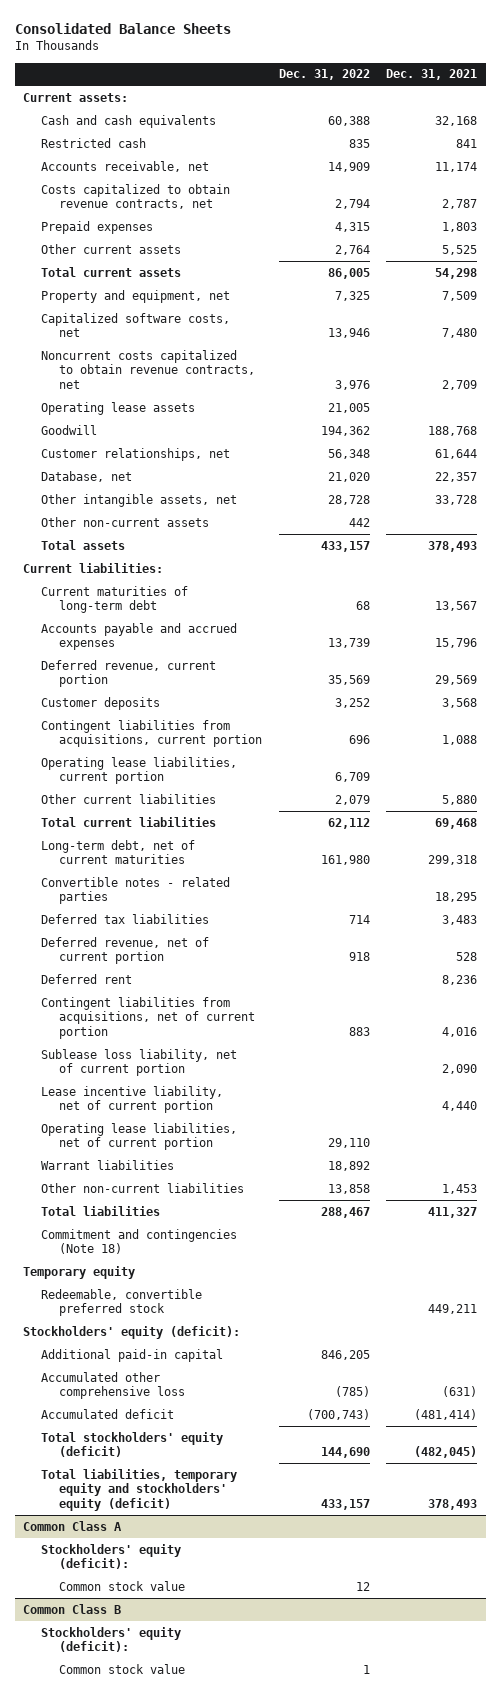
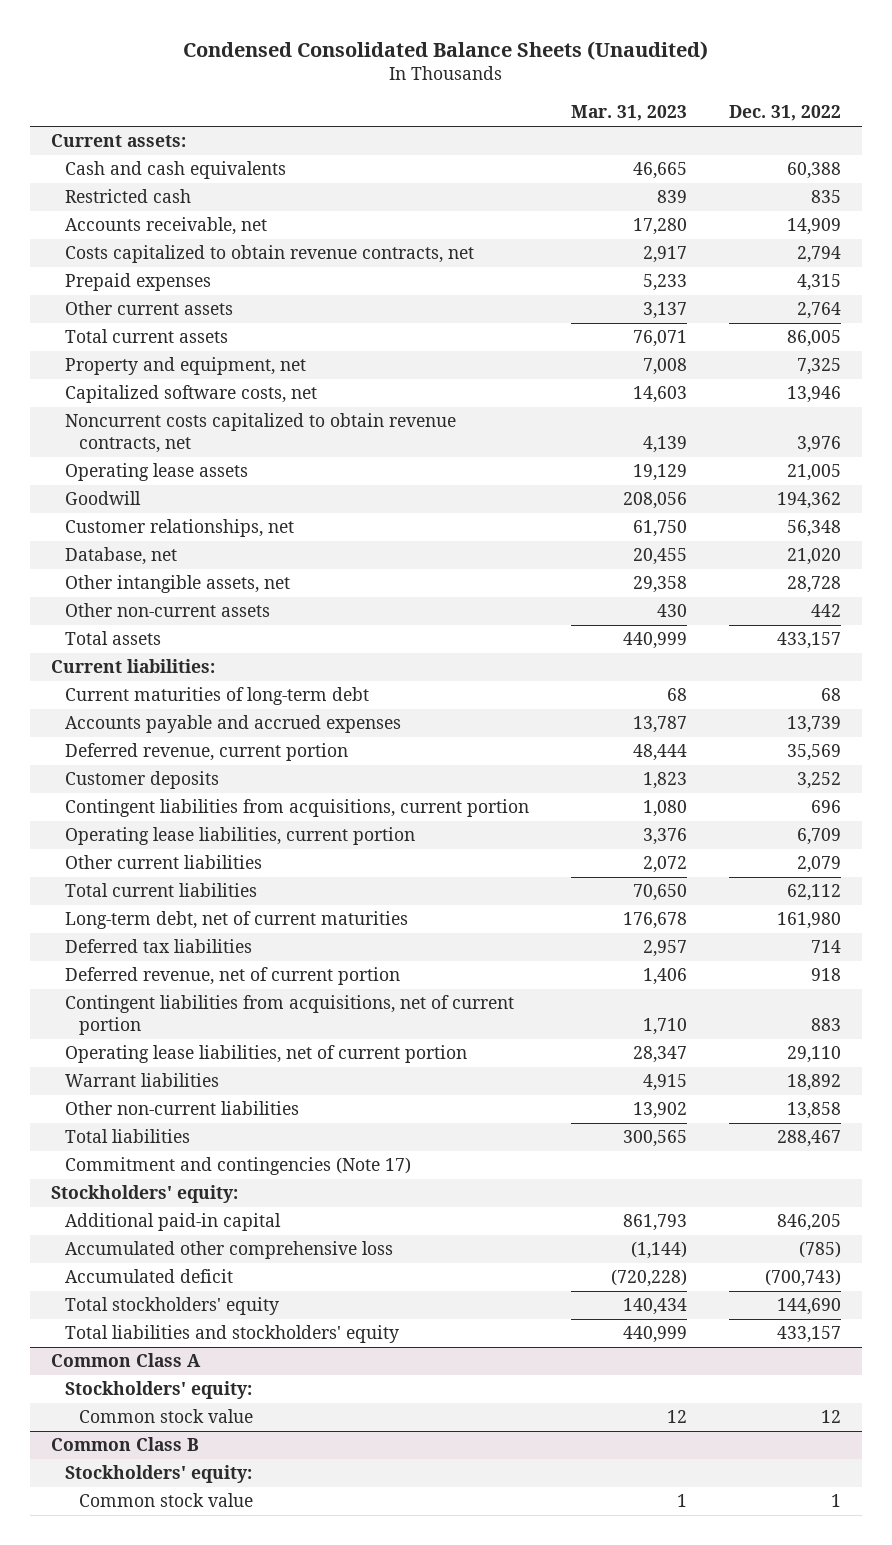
- Consolidated Balance Sheets
+ Condensed Consolidated Balance Sheets (Unaudited)
- | Dec. 31, 2022 | Dec. 31, 2021
+ | Mar. 31, 2023 | Dec. 31, 2022
- Convertible notes - related parties | | 18,295
- Deferred rent | | 8,236
- Sublease loss liability, net of current portion | | 2,090
- Lease incentive liability, net of current portion | | 4,440
- Commitment and contingencies (Note 18)
- Temporary equity
- Redeemable, convertible preferred stock | | 449,211
- Stockholders' equity (deficit):
+ Commitment and contingencies (Note 17)
+ Stockholders' equity:
- Total stockholders' equity (deficit) | 144,690 | (482,045)
- Total liabilities, temporary equity and stockholders' equity (deficit) | 433,157 | 378,493
+ Total stockholders' equity | 140,434 | 144,690
+ Total liabilities and stockholders' equity | 440,999 | 433,157
@ Common Class A
- Stockholders' equity (deficit):
+ Stockholders' equity:
@ Common Class B
- Stockholders' equity (deficit):
+ Stockholders' equity:

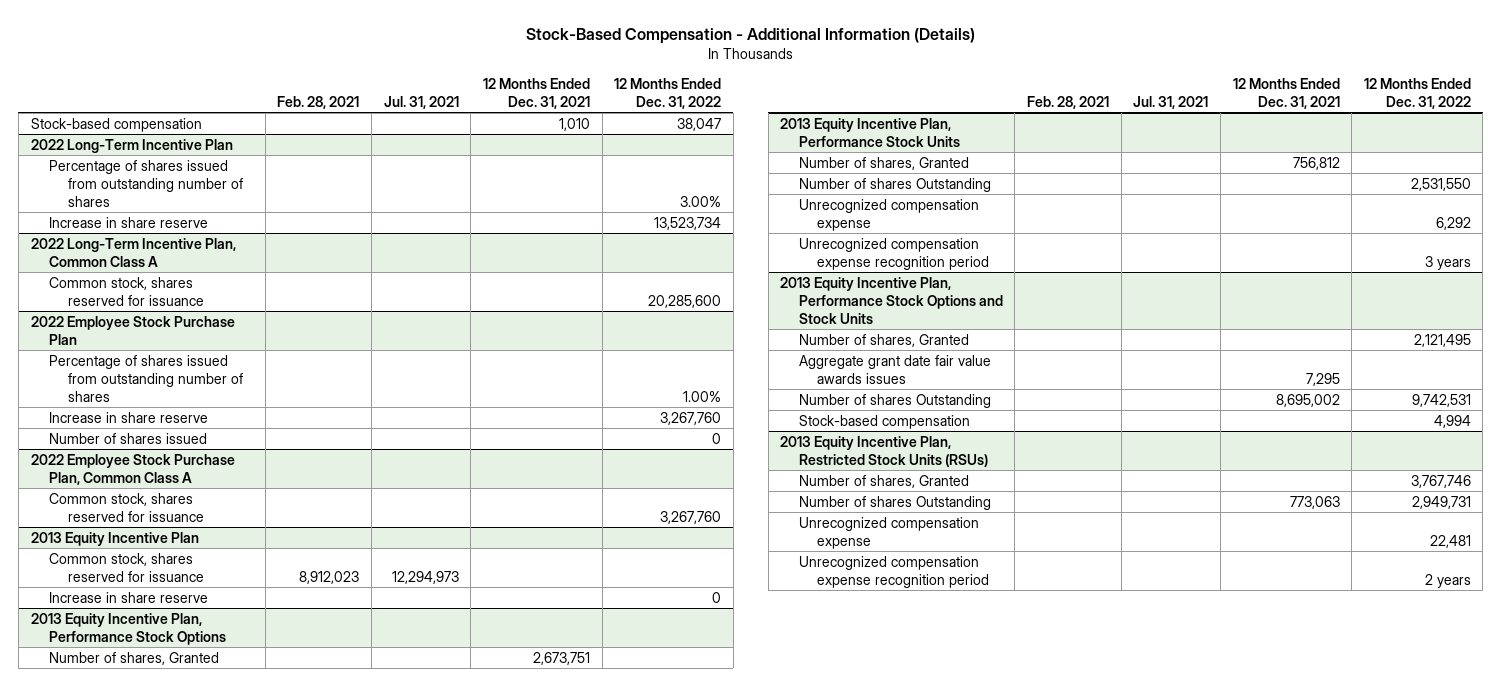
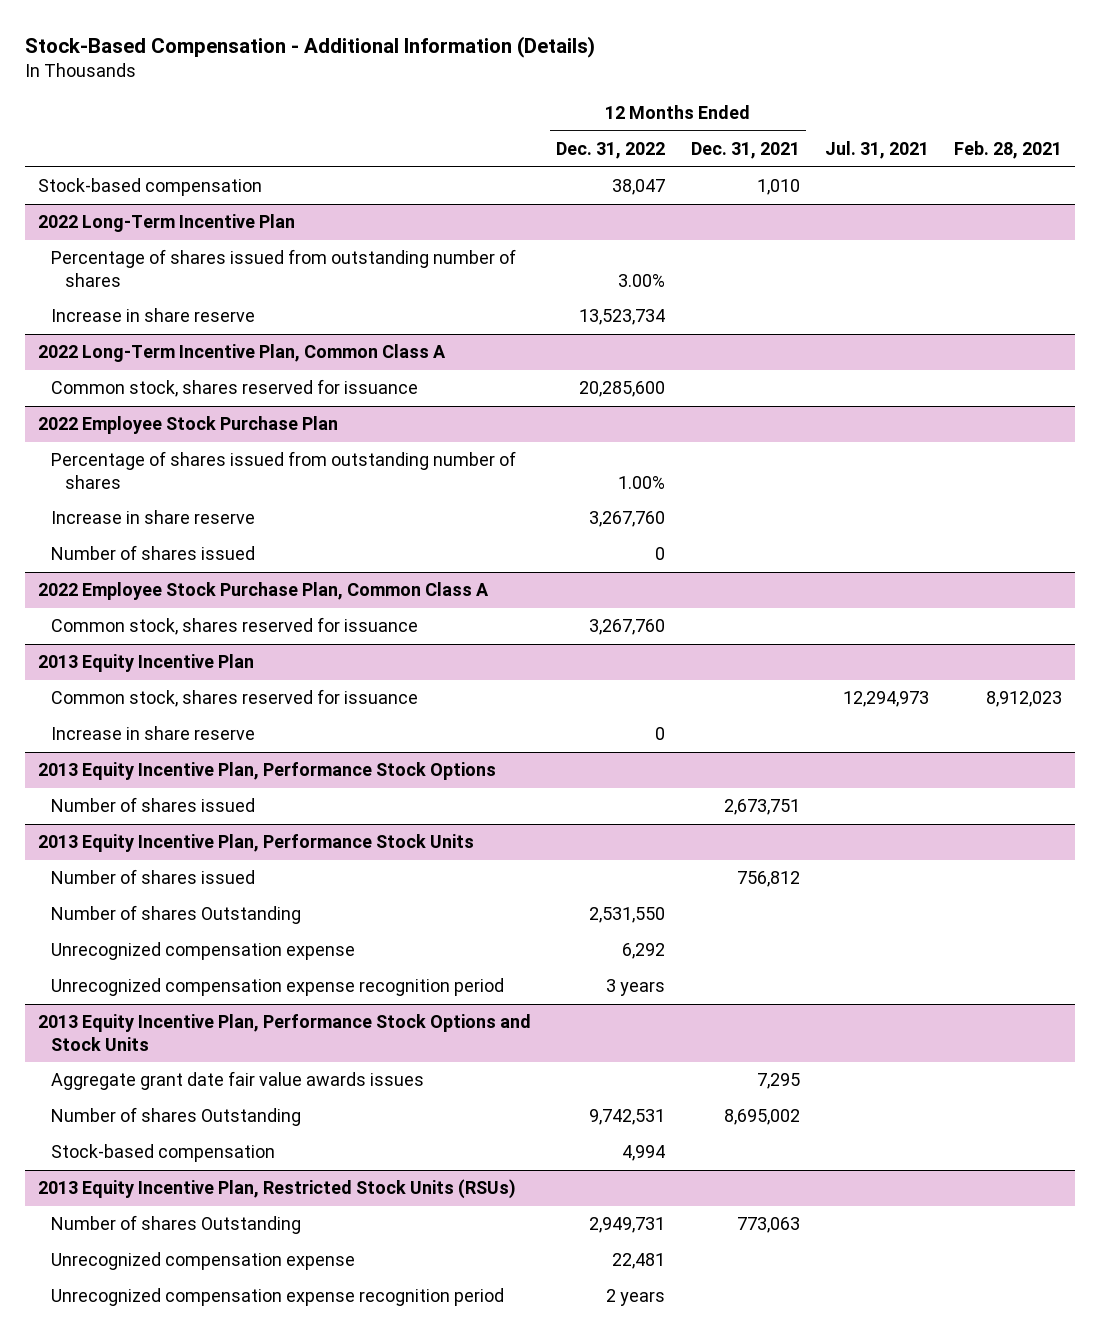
- | Feb. 28, 2021 | Jul. 31, 2021 | 12 Months Ended Dec. 31, 2021 | 12 Months Ended Dec. 31, 2022
+ | 12 Months Ended Dec. 31, 2022 | 12 Months Ended Dec. 31, 2021 | Jul. 31, 2021 | Feb. 28, 2021
@ 2013 Equity Incentive Plan, Performance Stock Options
- Number of shares, Granted | | | 2,673,751 |
+ Number of shares issued | | 2,673,751 | |
@ 2013 Equity Incentive Plan, Performance Stock Units
- Number of shares, Granted | | | 756,812 |
+ Number of shares issued | | 756,812 | |
@ 2013 Equity Incentive Plan, Performance Stock Options and Stock Units
- Number of shares, Granted | | | | 2,121,495
@ 2013 Equity Incentive Plan, Restricted Stock Units (RSUs)
- Number of shares, Granted | | | | 3,767,746

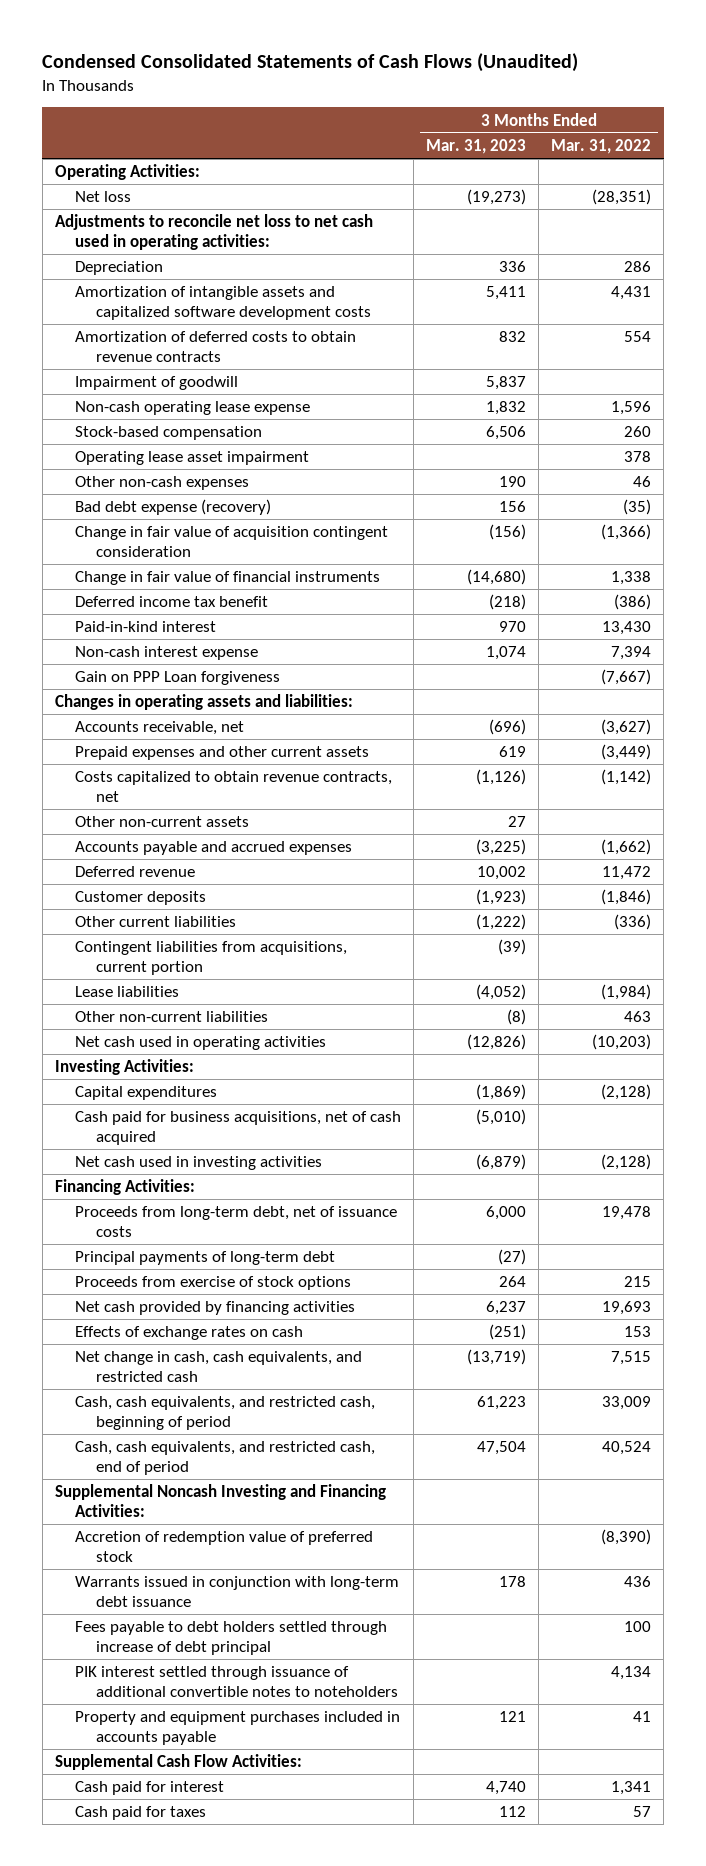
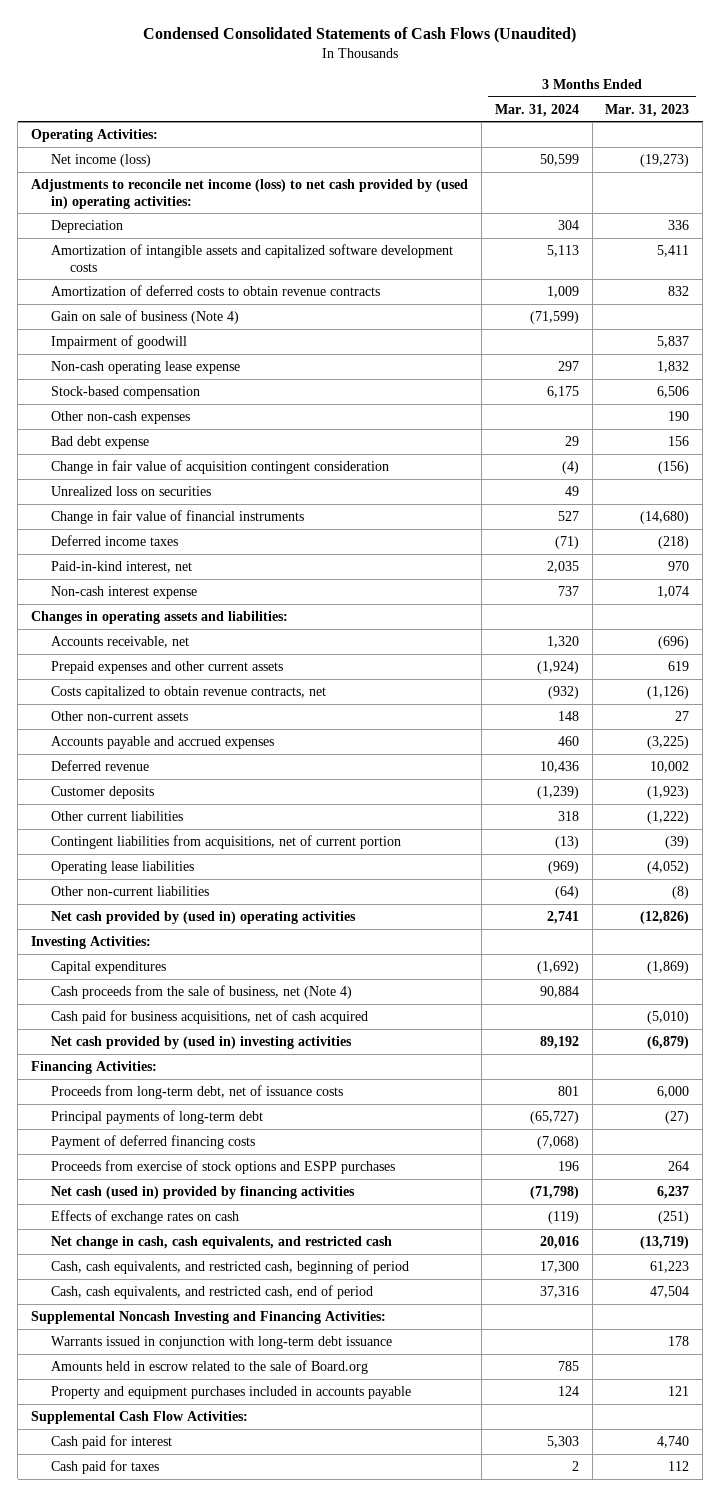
- | 3 Months Ended Mar. 31, 2023 | 3 Months Ended Mar. 31, 2022
+ | 3 Months Ended Mar. 31, 2024 | 3 Months Ended Mar. 31, 2023
- Net loss | (19,273) | (28,351)
- Adjustments to reconcile net loss to net cash used in operating activities:
+ Net income (loss) | 50,599 | (19,273)
+ Adjustments to reconcile net income (loss) to net cash provided by (used in) operating activities:
+ Gain on sale of business (Note 4) | (71,599) |
- Operating lease asset impairment | | 378
- Bad debt expense (recovery) | 156 | (35)
+ Bad debt expense | 29 | 156
+ Unrealized loss on securities | 49 |
- Deferred income tax benefit | (218) | (386)
- Paid-in-kind interest | 970 | 13,430
+ Deferred income taxes | (71) | (218)
+ Paid-in-kind interest, net | 2,035 | 970
- Gain on PPP Loan forgiveness | | (7,667)
- Contingent liabilities from acquisitions, current portion | (39) |
- Lease liabilities | (4,052) | (1,984)
+ Contingent liabilities from acquisitions, net of current portion | (13) | (39)
+ Operating lease liabilities | (969) | (4,052)
- Net cash used in operating activities | (12,826) | (10,203)
+ Net cash provided by (used in) operating activities | 2,741 | (12,826)
+ Cash proceeds from the sale of business, net (Note 4) | 90,884 |
- Net cash used in investing activities | (6,879) | (2,128)
+ Net cash provided by (used in) investing activities | 89,192 | (6,879)
- Proceeds from exercise of stock options | 264 | 215
- Net cash provided by financing activities | 6,237 | 19,693
+ Payment of deferred financing costs | (7,068) |
+ Proceeds from exercise of stock options and ESPP purchases | 196 | 264
+ Net cash (used in) provided by financing activities | (71,798) | 6,237
- Accretion of redemption value of preferred stock | | (8,390)
- Fees payable to debt holders settled through increase of debt principal | | 100
- PIK interest settled through issuance of additional convertible notes to noteholders | | 4,134
+ Amounts held in escrow related to the sale of Board.org | 785 |

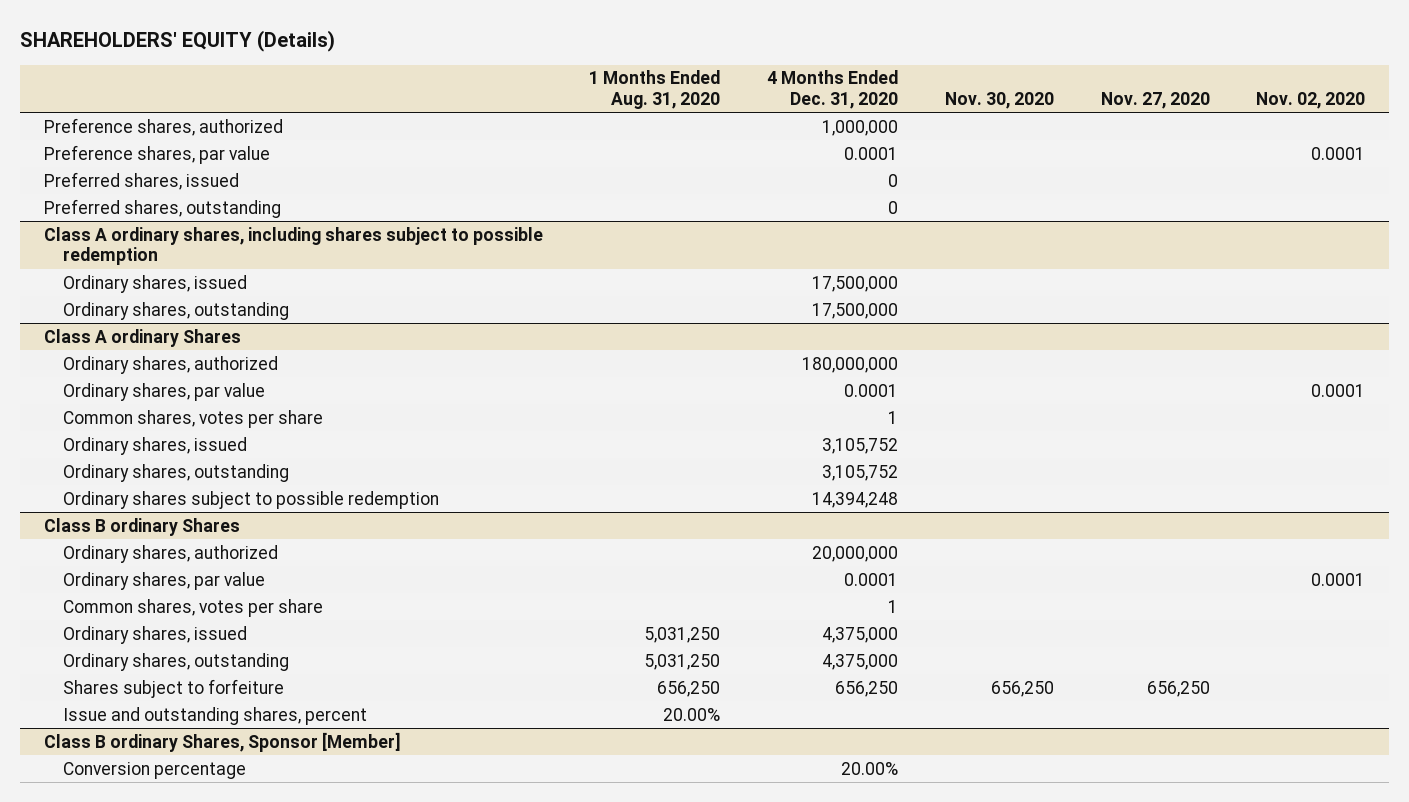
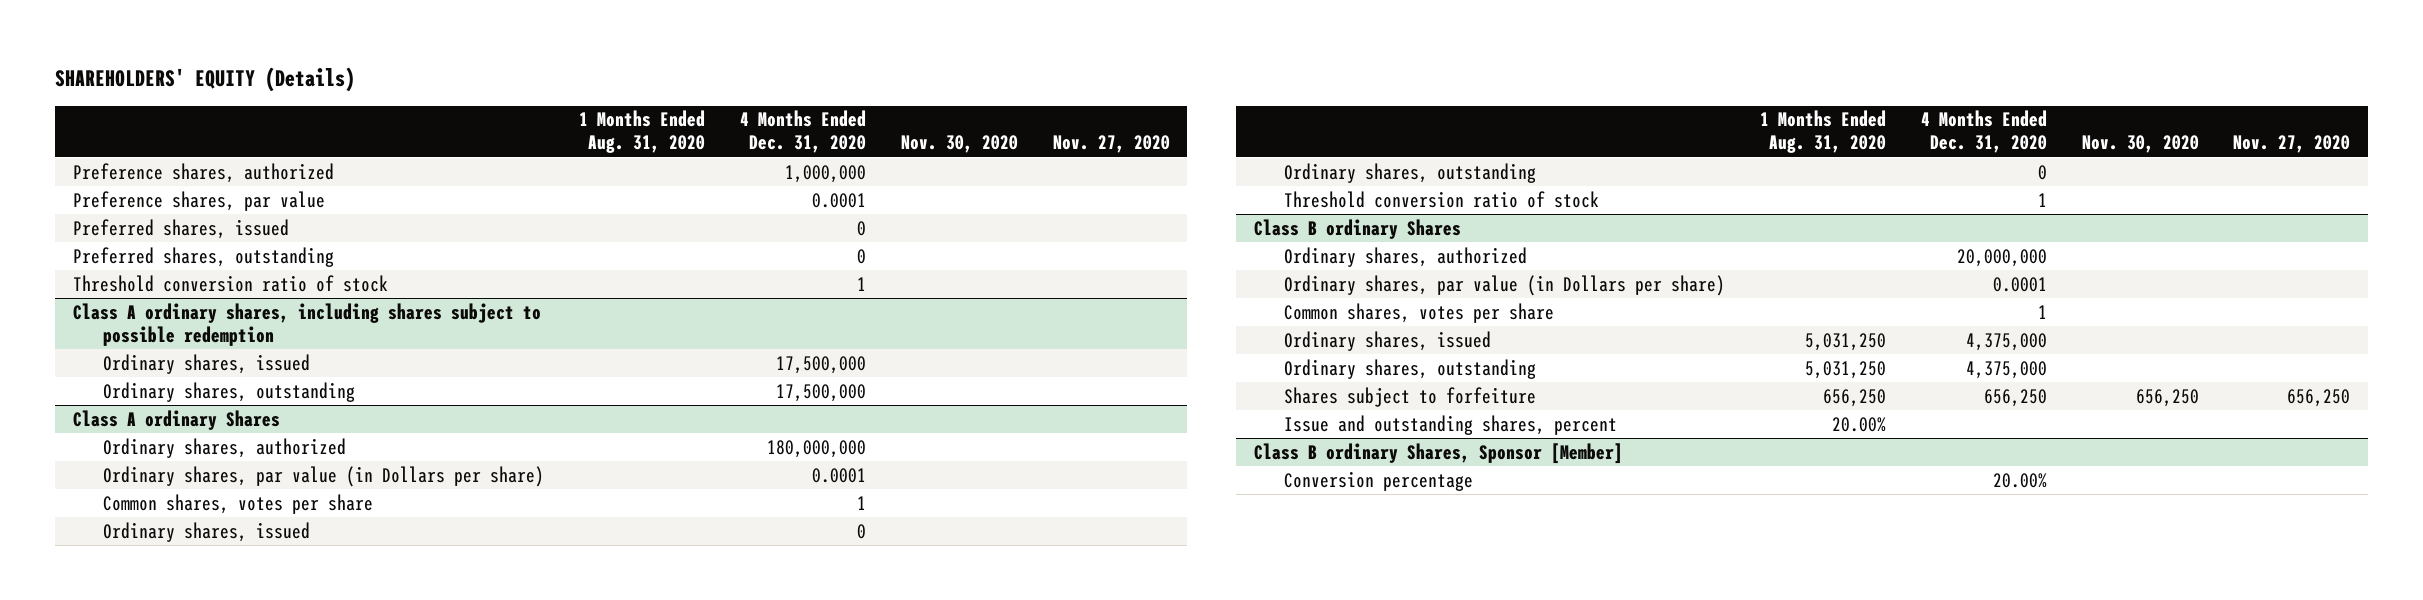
- | 1 Months Ended Aug. 31, 2020 | 4 Months Ended Dec. 31, 2020 | Nov. 30, 2020 | Nov. 27, 2020 | Nov. 02, 2020
+ | 1 Months Ended Aug. 31, 2020 | 4 Months Ended Dec. 31, 2020 | Nov. 30, 2020 | Nov. 27, 2020
+ Threshold conversion ratio of stock | | 1 | |
@ Class A ordinary Shares
- Ordinary shares, par value | | 0.0001 | | | 0.0001
+ Ordinary shares, par value (in Dollars per share) | | 0.0001 | |
- Ordinary shares, issued | | 3,105,752 | | |
- Ordinary shares, outstanding | | 3,105,752 | | |
- Ordinary shares subject to possible redemption | | 14,394,248 | | |
+ Ordinary shares, issued | | 0 | |
+ Ordinary shares, outstanding | | 0 | |
+ Threshold conversion ratio of stock | | 1 | |
@ Class B ordinary Shares
- Ordinary shares, par value | | 0.0001 | | | 0.0001
+ Ordinary shares, par value (in Dollars per share) | | 0.0001 | |

